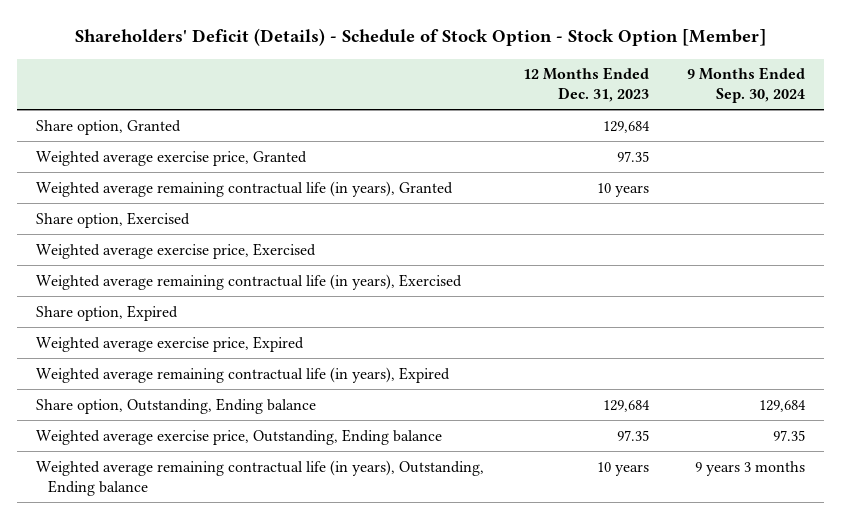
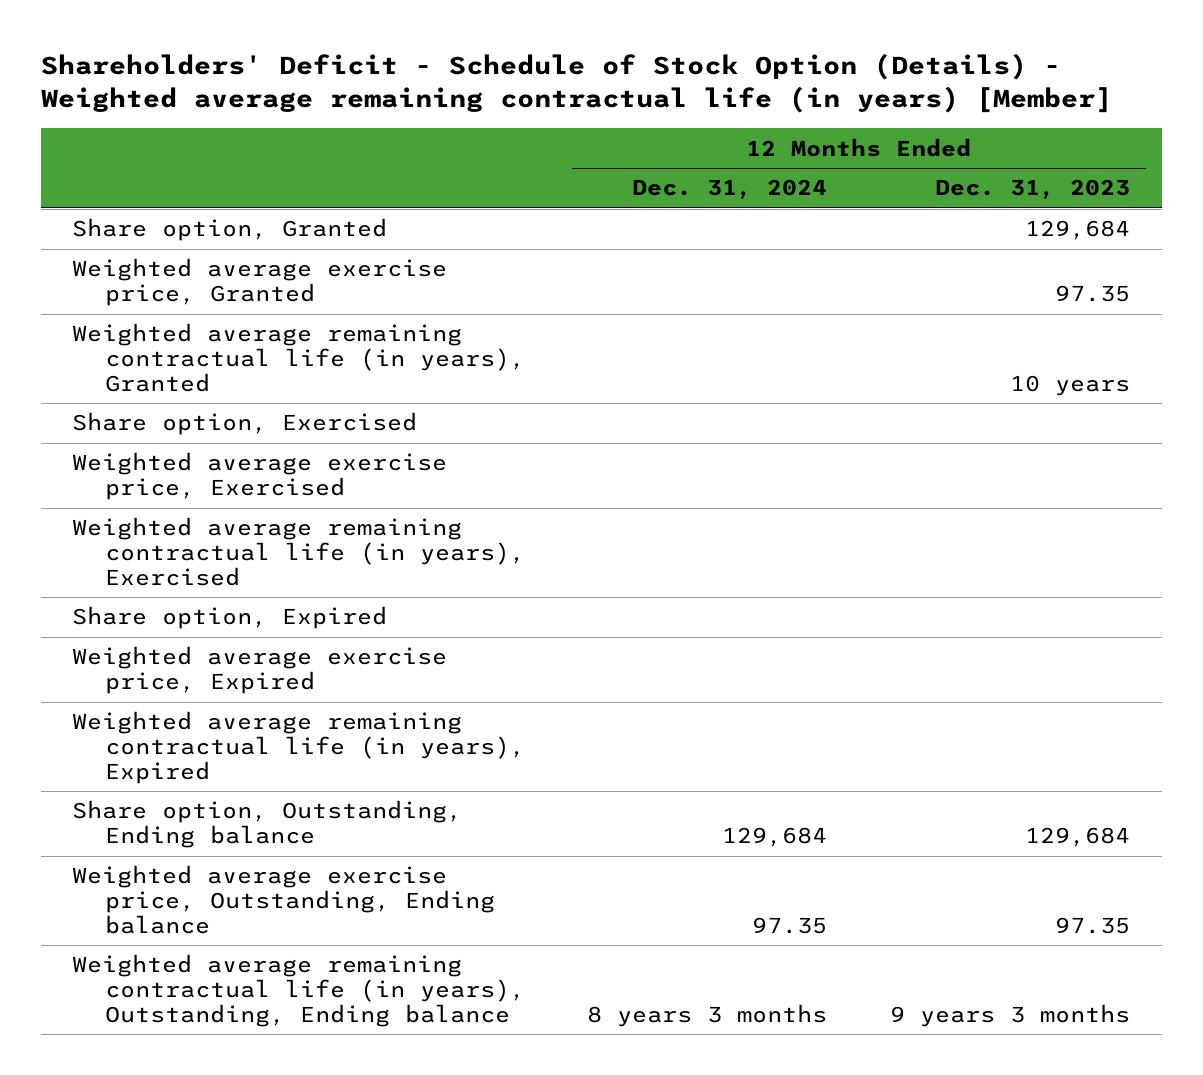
- Shareholders' Deficit (Details) - Schedule of Stock Option - Stock Option [Member]
+ Shareholders' Deficit - Schedule of Stock Option (Details) - Weighted average remaining contractual life (in years) [Member]
- | 12 Months Ended Dec. 31, 2023 | 9 Months Ended Sep. 30, 2024
+ | 12 Months Ended Dec. 31, 2024 | 12 Months Ended Dec. 31, 2023
- Weighted average remaining contractual life (in years), Outstanding, Ending balance | 10 years | 9 years 3 months
+ Weighted average remaining contractual life (in years), Outstanding, Ending balance | 8 years 3 months | 9 years 3 months

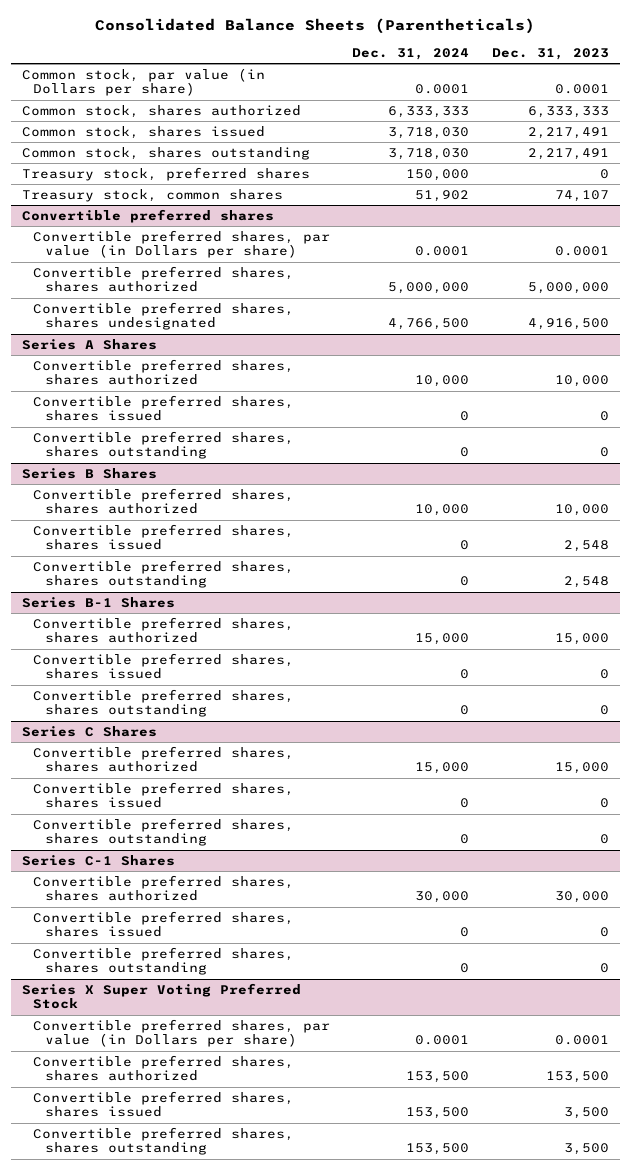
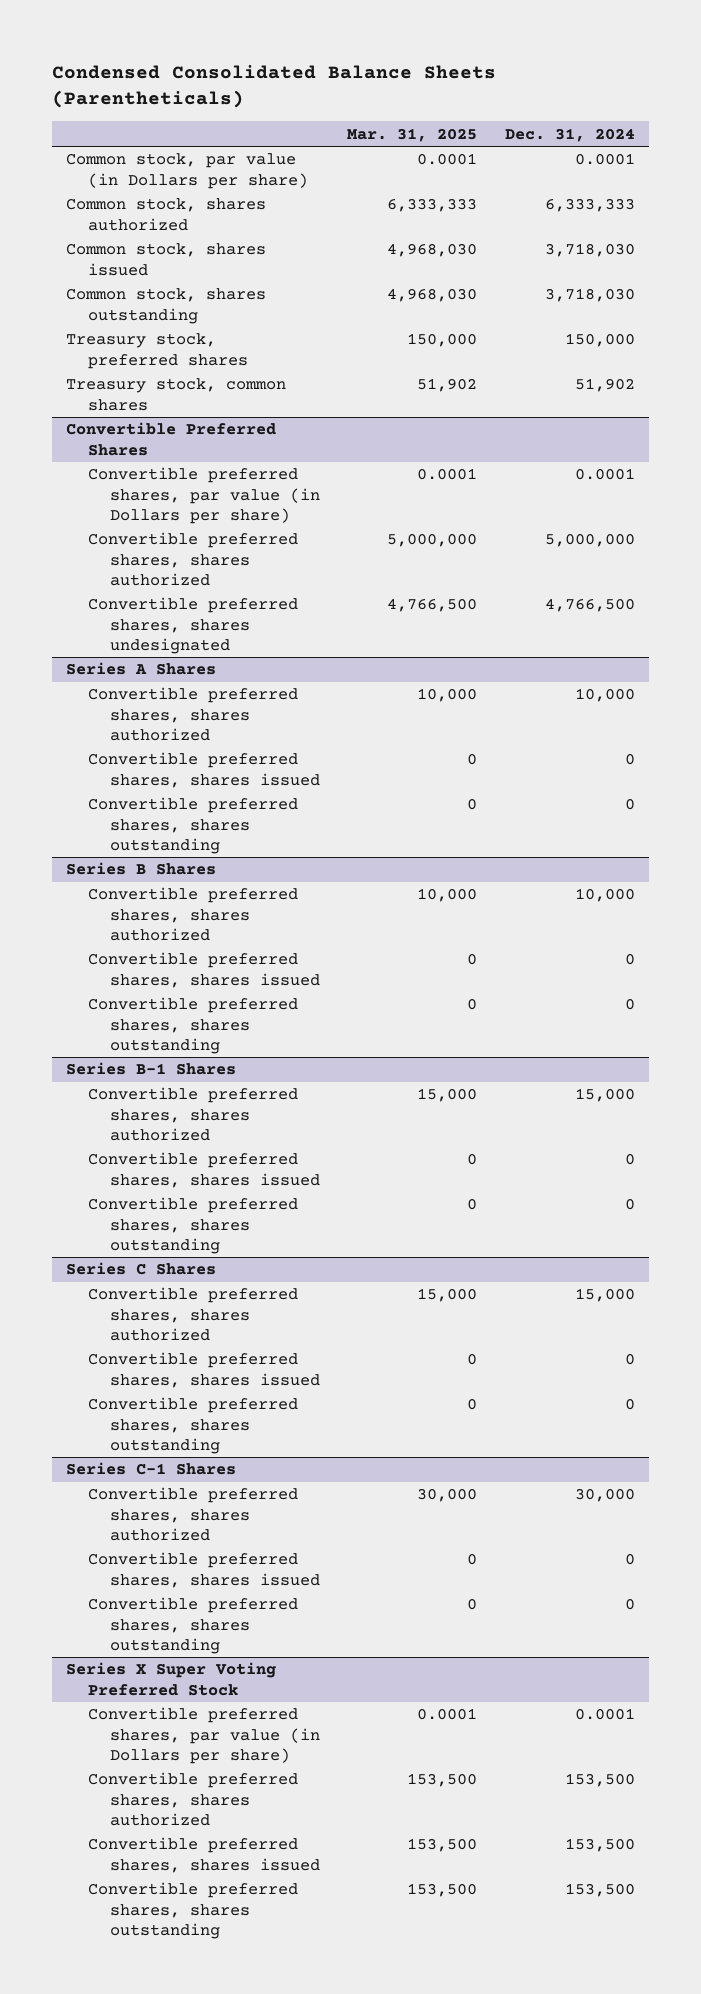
- Consolidated Balance Sheets (Parentheticals)
+ Condensed Consolidated Balance Sheets (Parentheticals)
- | Dec. 31, 2024 | Dec. 31, 2023
+ | Mar. 31, 2025 | Dec. 31, 2024
- Convertible preferred shares
+ Convertible Preferred Shares

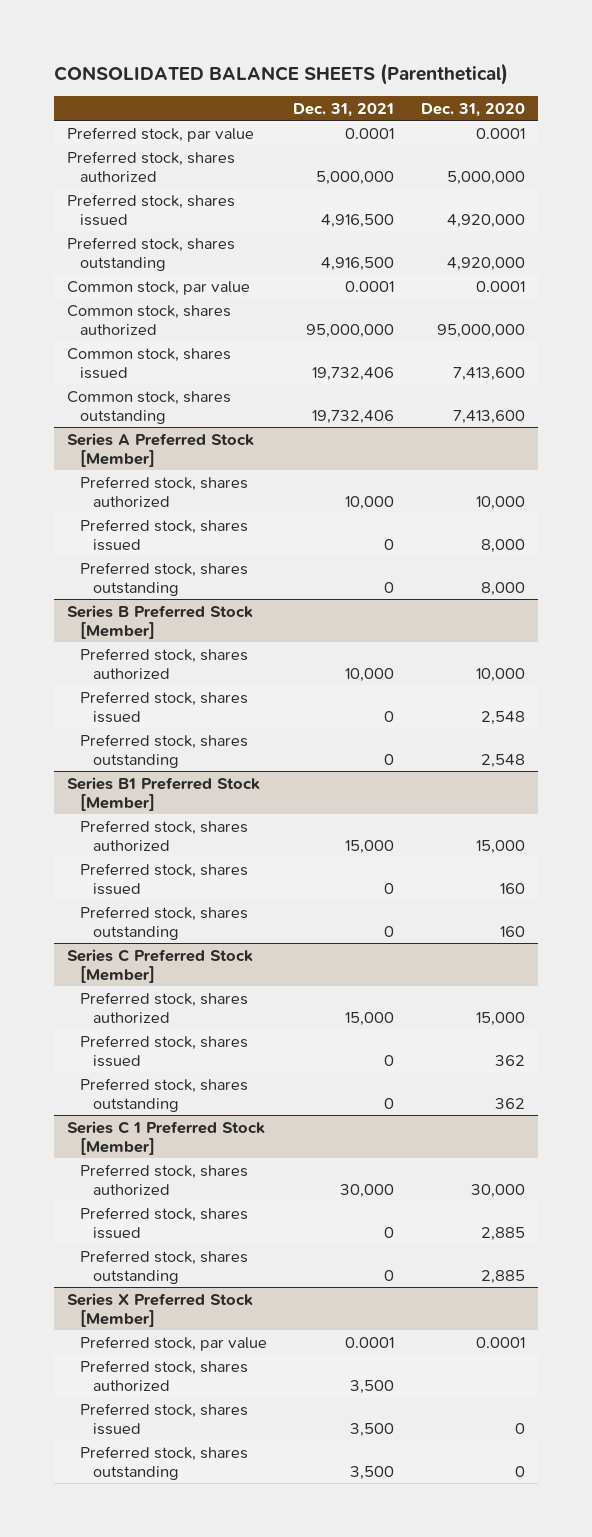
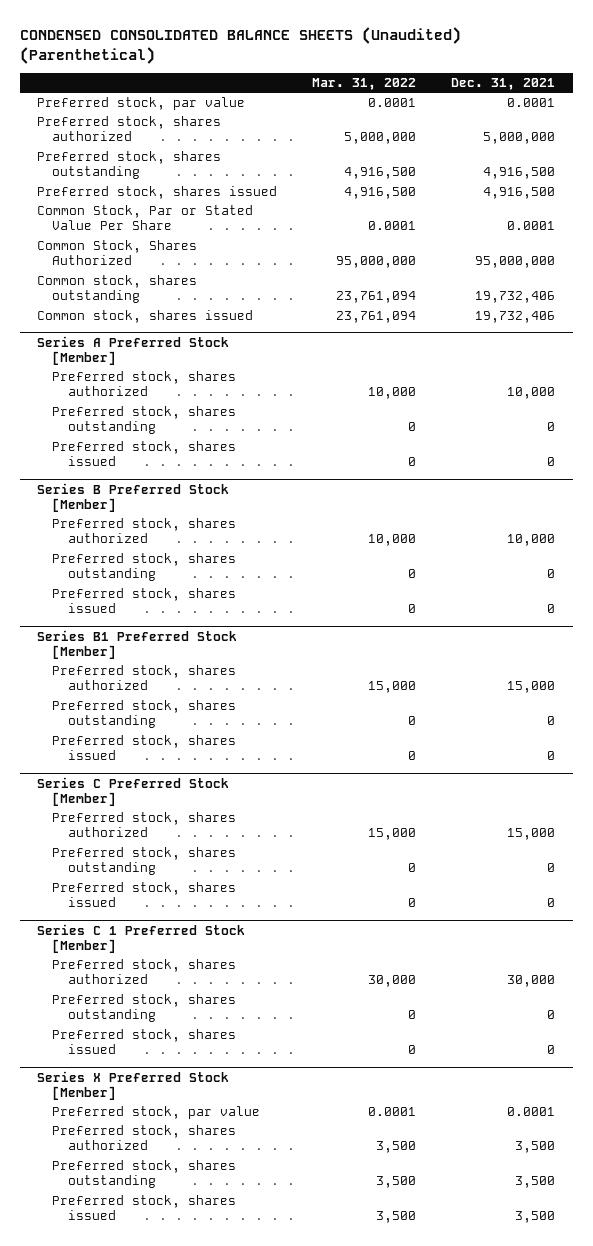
- CONSOLIDATED BALANCE SHEETS (Parenthetical)
+ CONDENSED CONSOLIDATED BALANCE SHEETS (Unaudited) (Parenthetical)
- | Dec. 31, 2021 | Dec. 31, 2020
+ | Mar. 31, 2022 | Dec. 31, 2021
- Common stock, par value | 0.0001 | 0.0001
- Common stock, shares authorized | 95,000,000 | 95,000,000
moved down: Preferred stock, shares issued | 4,916,500 | 4,916,500
+ Common Stock, Par or Stated Value Per Share | 0.0001 | 0.0001
+ Common Stock, Shares Authorized | 95,000,000 | 95,000,000
moved down: Common stock, shares issued | 23,761,094 | 19,732,406
@ Series A Preferred Stock [Member]
moved down: Preferred stock, shares issued | 0 | 0
@ Series B Preferred Stock [Member]
moved down: Preferred stock, shares issued | 0 | 0
@ Series B1 Preferred Stock [Member]
moved down: Preferred stock, shares issued | 0 | 0
@ Series C Preferred Stock [Member]
moved down: Preferred stock, shares issued | 0 | 0
@ Series C 1 Preferred Stock [Member]
moved down: Preferred stock, shares issued | 0 | 0
@ Series X Preferred Stock [Member]
moved down: Preferred stock, shares issued | 3,500 | 3,500

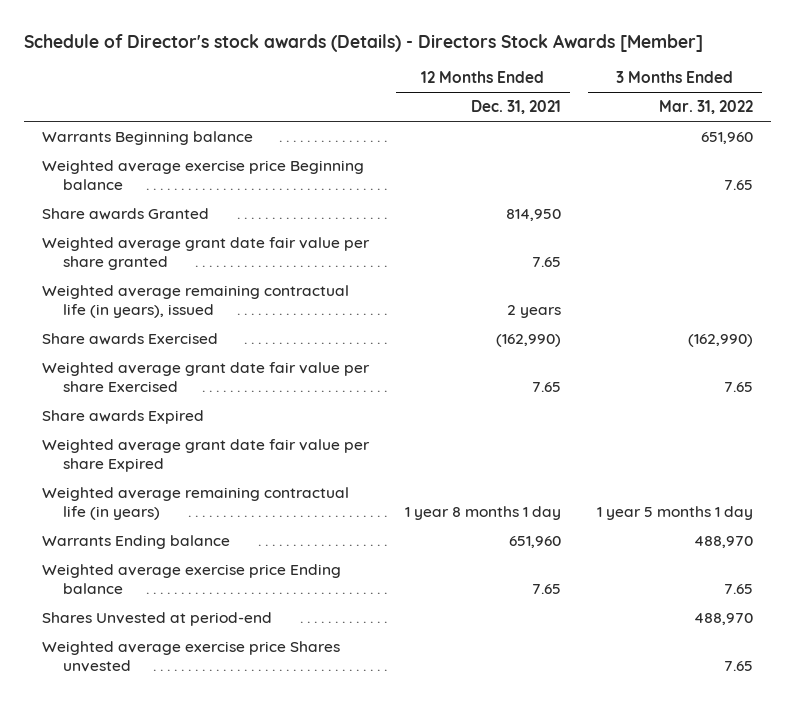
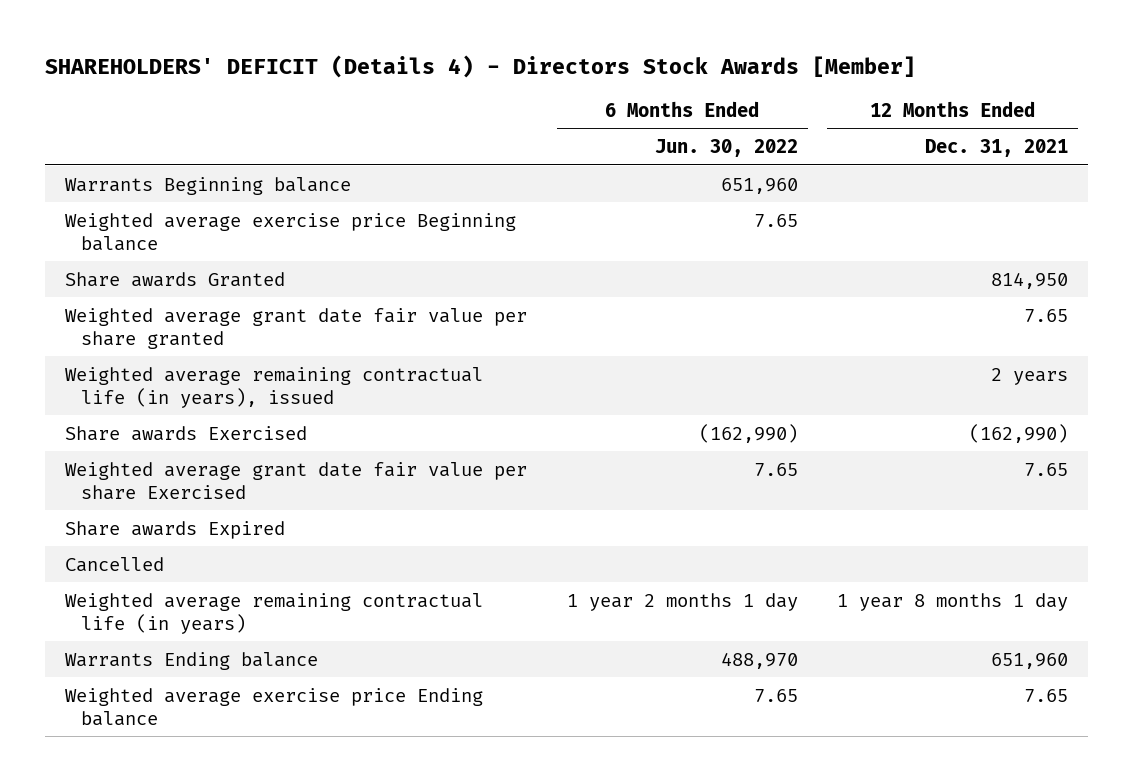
- Schedule of Director's stock awards (Details) - Directors Stock Awards [Member]
+ SHAREHOLDERS' DEFICIT (Details 4) - Directors Stock Awards [Member]
- | 12 Months Ended Dec. 31, 2021 | 3 Months Ended Mar. 31, 2022
+ | 6 Months Ended Jun. 30, 2022 | 12 Months Ended Dec. 31, 2021
- Weighted average grant date fair value per share Expired
+ Cancelled
- Shares Unvested at period-end | | 488,970
- Weighted average exercise price Shares unvested | | 7.65

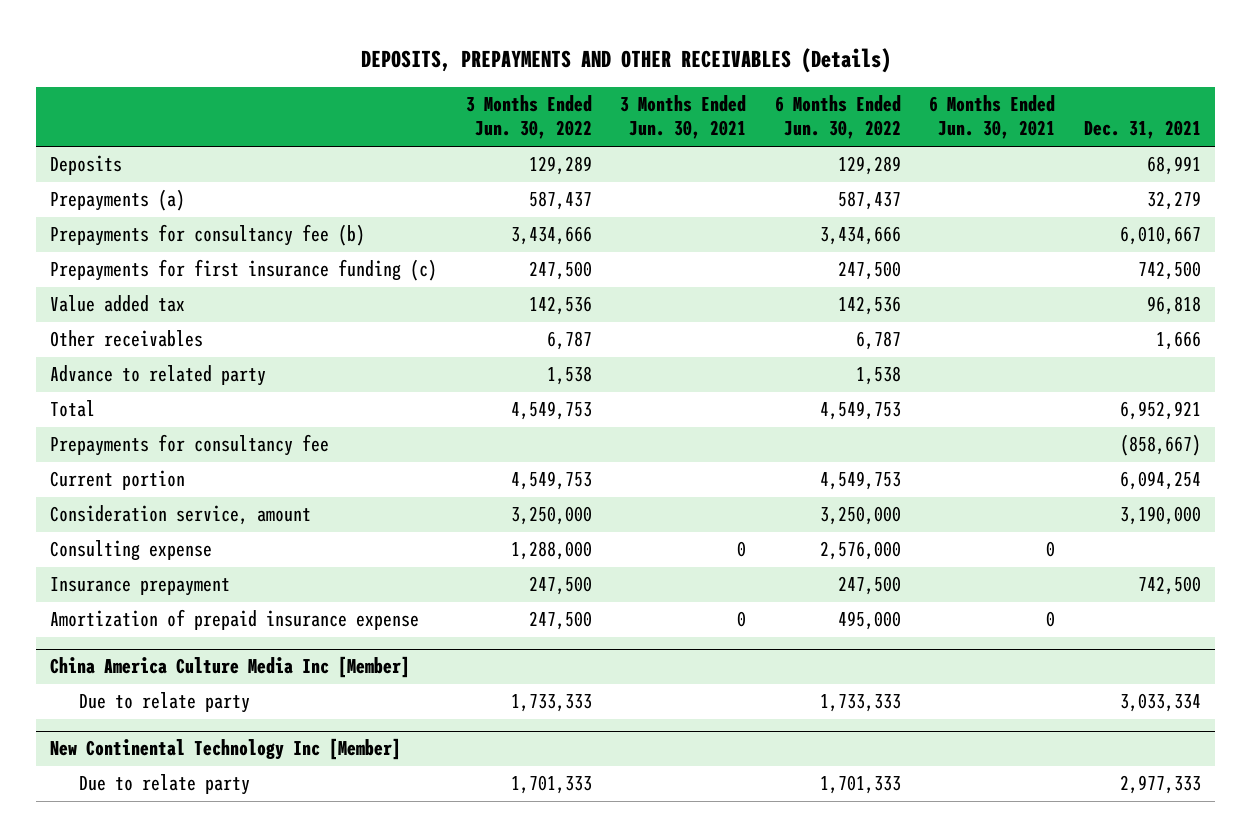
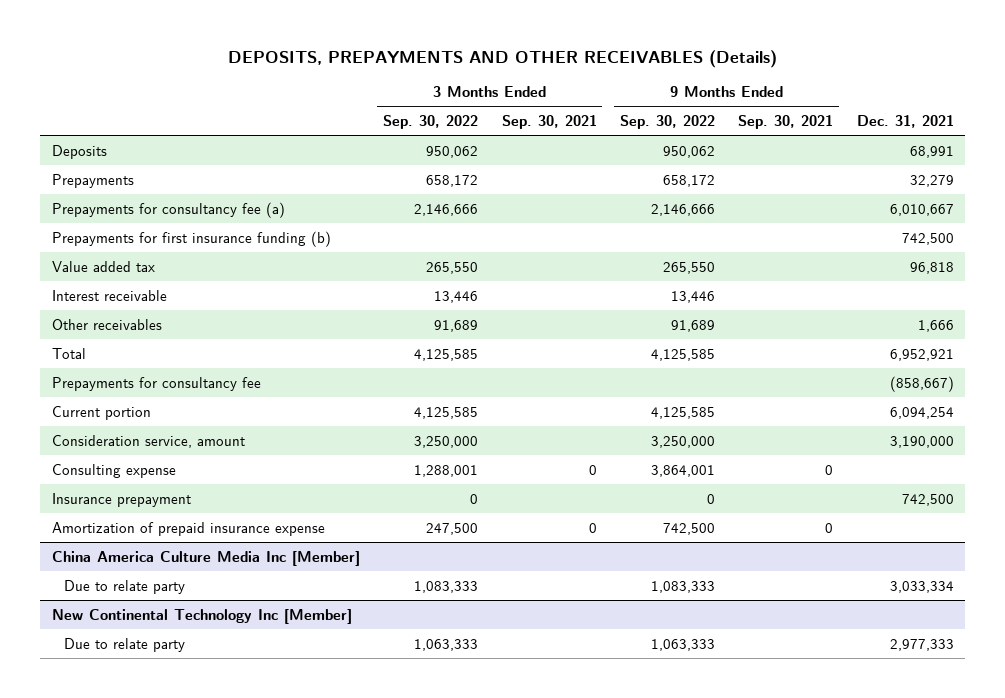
- | 3 Months Ended Jun. 30, 2022 | 3 Months Ended Jun. 30, 2021 | 6 Months Ended Jun. 30, 2022 | 6 Months Ended Jun. 30, 2021 | Dec. 31, 2021
+ | 3 Months Ended Sep. 30, 2022 | 3 Months Ended Sep. 30, 2021 | 9 Months Ended Sep. 30, 2022 | 9 Months Ended Sep. 30, 2021 | Dec. 31, 2021
- Prepayments (a) | 587,437 | | 587,437 | | 32,279
- Prepayments for consultancy fee (b) | 3,434,666 | | 3,434,666 | | 6,010,667
- Prepayments for first insurance funding (c) | 247,500 | | 247,500 | | 742,500
+ Prepayments | 658,172 | | 658,172 | | 32,279
+ Prepayments for consultancy fee (a) | 2,146,666 | | 2,146,666 | | 6,010,667
+ Prepayments for first insurance funding (b) | | | | | 742,500
+ Interest receivable | 13,446 | | 13,446 | |
- Advance to related party | 1,538 | | 1,538 | |

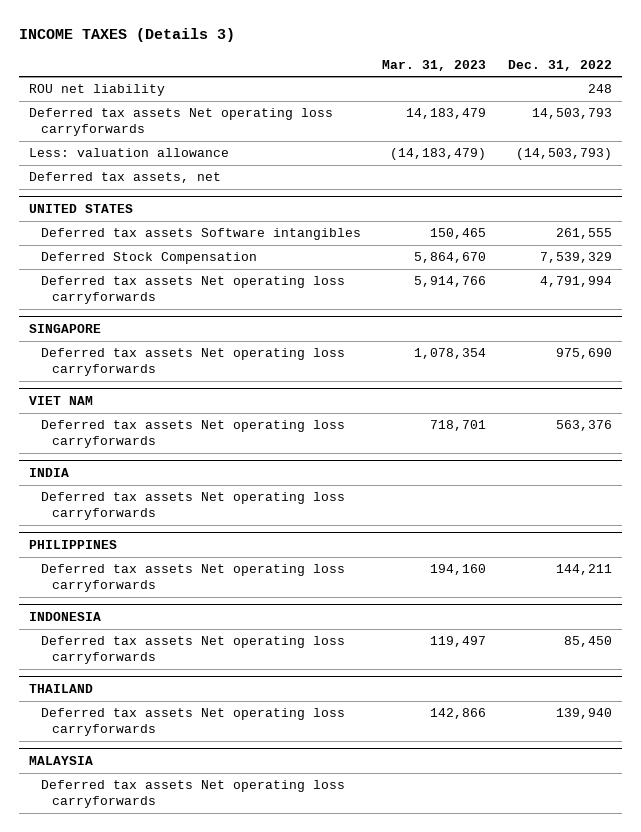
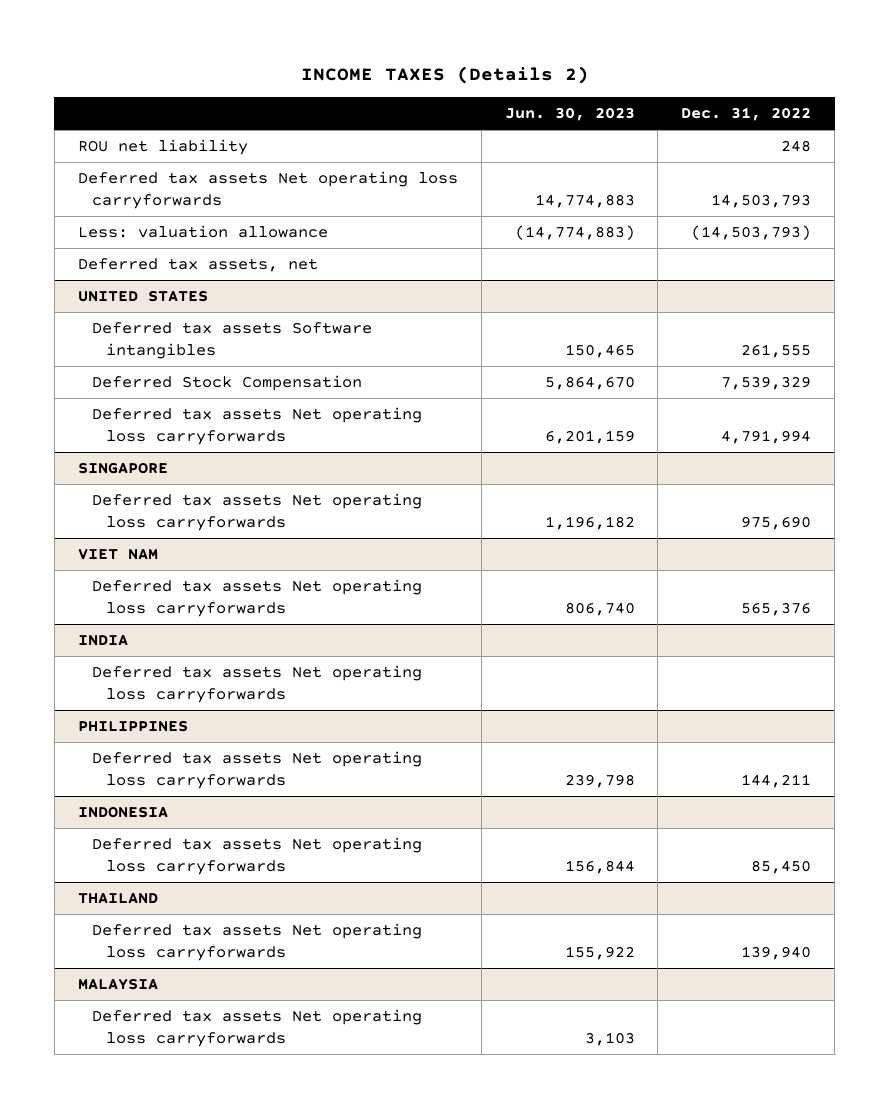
- INCOME TAXES (Details 3)
+ INCOME TAXES (Details 2)
- | Mar. 31, 2023 | Dec. 31, 2022
+ | Jun. 30, 2023 | Dec. 31, 2022
@ VIET NAM
- Deferred tax assets Net operating loss carryforwards | 718,701 | 563,376
+ Deferred tax assets Net operating loss carryforwards | 806,740 | 565,376

